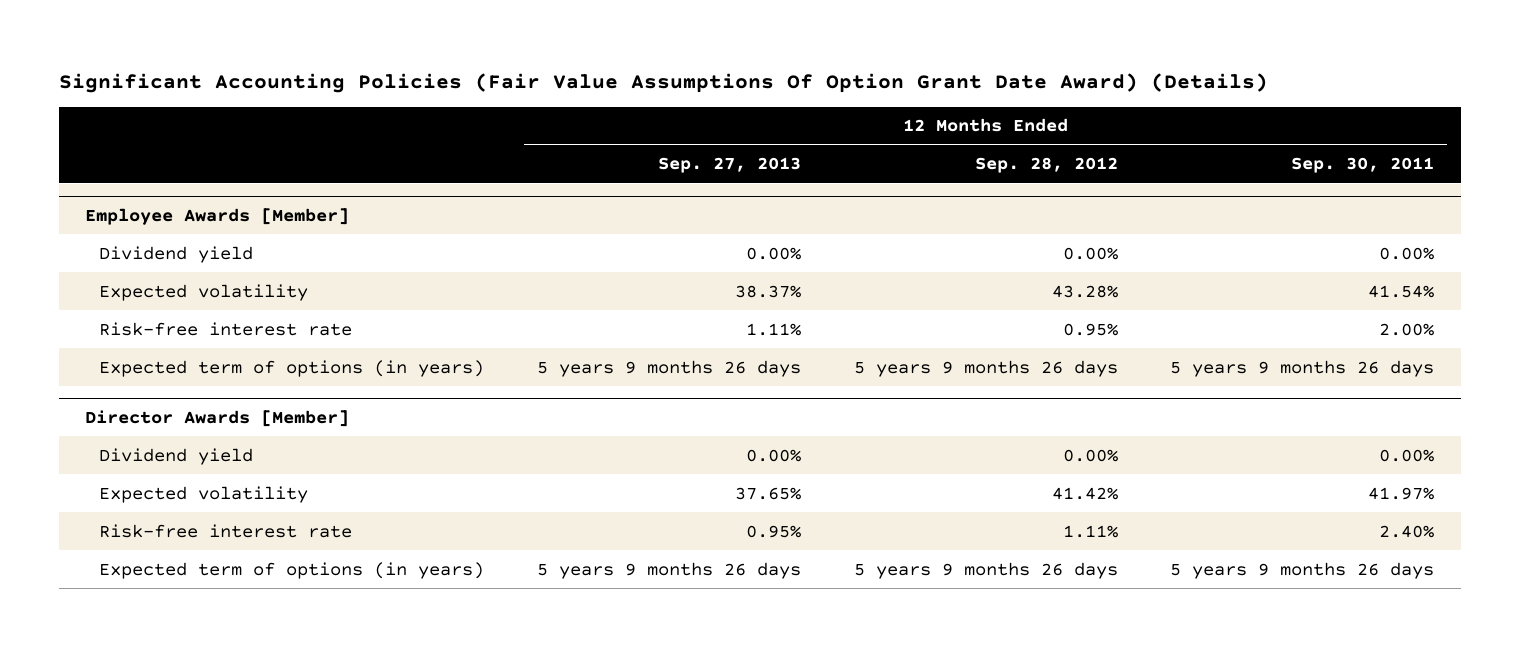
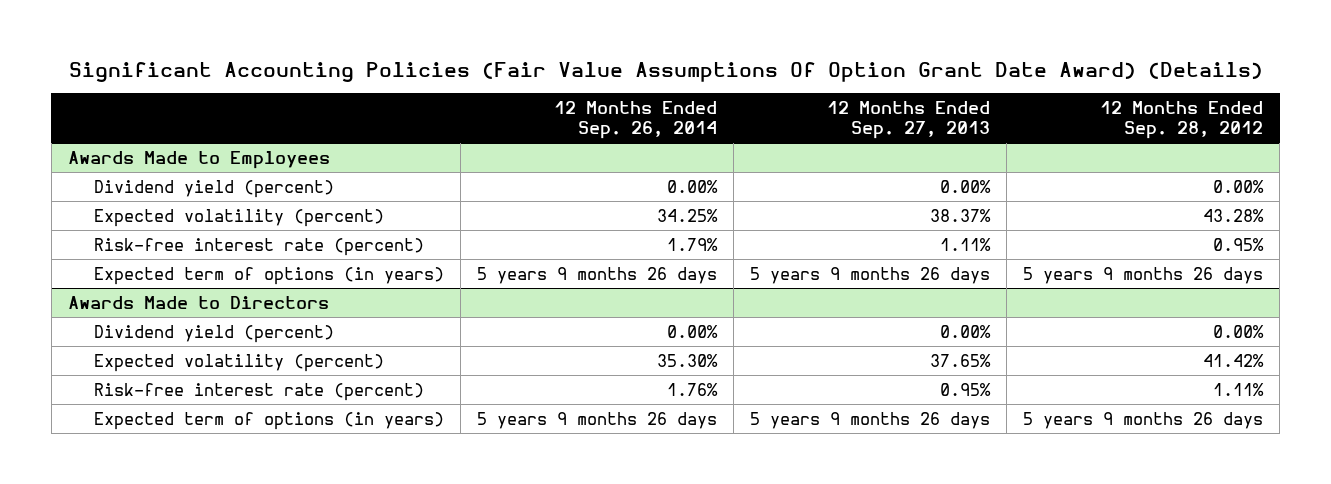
- | 12 Months Ended Sep. 27, 2013 | 12 Months Ended Sep. 28, 2012 | 12 Months Ended Sep. 30, 2011
+ | 12 Months Ended Sep. 26, 2014 | 12 Months Ended Sep. 27, 2013 | 12 Months Ended Sep. 28, 2012
- Employee Awards [Member]
- Dividend yield | 0.00% | 0.00% | 0.00%
- Expected volatility | 38.37% | 43.28% | 41.54%
- Risk-free interest rate | 1.11% | 0.95% | 2.00%
+ Awards Made to Employees
+ Dividend yield (percent) | 0.00% | 0.00% | 0.00%
+ Expected volatility (percent) | 34.25% | 38.37% | 43.28%
+ Risk-free interest rate (percent) | 1.79% | 1.11% | 0.95%
- Director Awards [Member]
- Dividend yield | 0.00% | 0.00% | 0.00%
- Expected volatility | 37.65% | 41.42% | 41.97%
- Risk-free interest rate | 0.95% | 1.11% | 2.40%
+ Awards Made to Directors
+ Dividend yield (percent) | 0.00% | 0.00% | 0.00%
+ Expected volatility (percent) | 35.30% | 37.65% | 41.42%
+ Risk-free interest rate (percent) | 1.76% | 0.95% | 1.11%

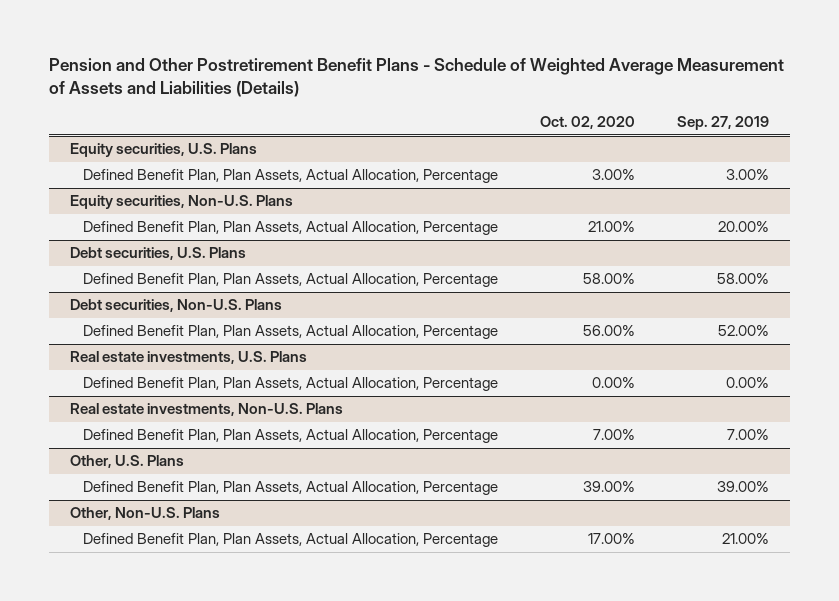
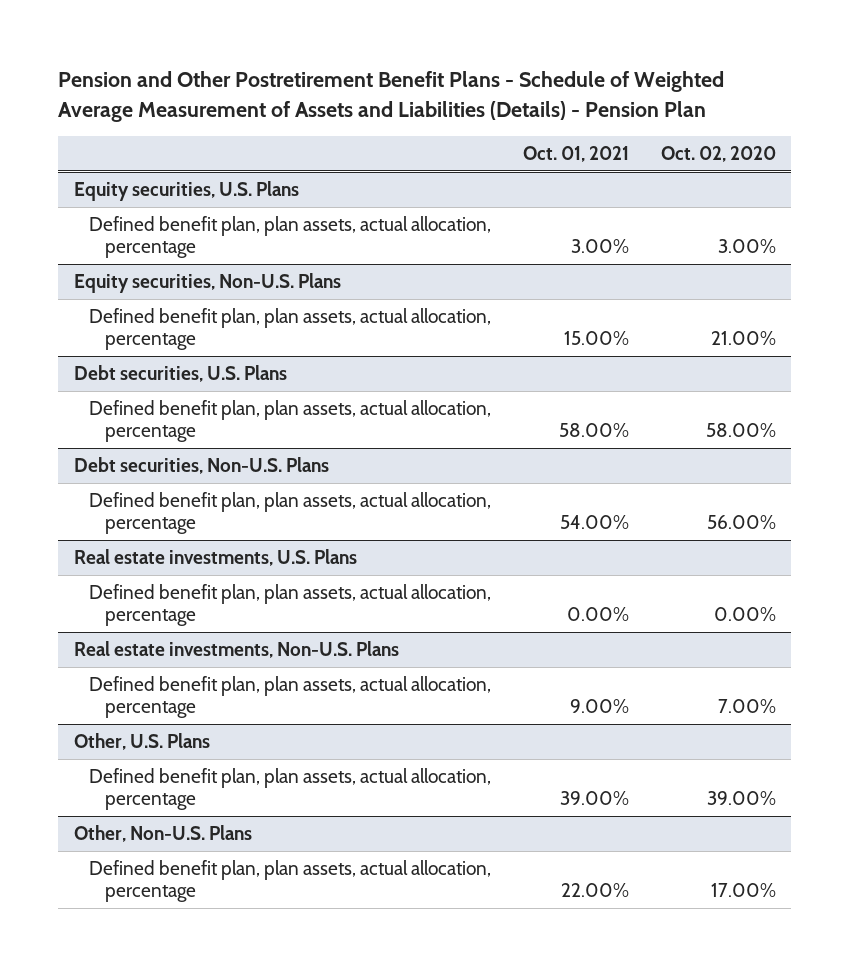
- Pension and Other Postretirement Benefit Plans - Schedule of Weighted Average Measurement of Assets and Liabilities (Details)
+ Pension and Other Postretirement Benefit Plans - Schedule of Weighted Average Measurement of Assets and Liabilities (Details) - Pension Plan
- | Oct. 02, 2020 | Sep. 27, 2019
+ | Oct. 01, 2021 | Oct. 02, 2020
@ Equity securities, U.S. Plans
- Defined Benefit Plan, Plan Assets, Actual Allocation, Percentage | 3.00% | 3.00%
+ Defined benefit plan, plan assets, actual allocation, percentage | 3.00% | 3.00%
@ Equity securities, Non-U.S. Plans
- Defined Benefit Plan, Plan Assets, Actual Allocation, Percentage | 21.00% | 20.00%
+ Defined benefit plan, plan assets, actual allocation, percentage | 15.00% | 21.00%
@ Debt securities, U.S. Plans
- Defined Benefit Plan, Plan Assets, Actual Allocation, Percentage | 58.00% | 58.00%
+ Defined benefit plan, plan assets, actual allocation, percentage | 58.00% | 58.00%
@ Debt securities, Non-U.S. Plans
- Defined Benefit Plan, Plan Assets, Actual Allocation, Percentage | 56.00% | 52.00%
+ Defined benefit plan, plan assets, actual allocation, percentage | 54.00% | 56.00%
@ Real estate investments, U.S. Plans
- Defined Benefit Plan, Plan Assets, Actual Allocation, Percentage | 0.00% | 0.00%
+ Defined benefit plan, plan assets, actual allocation, percentage | 0.00% | 0.00%
@ Real estate investments, Non-U.S. Plans
- Defined Benefit Plan, Plan Assets, Actual Allocation, Percentage | 7.00% | 7.00%
+ Defined benefit plan, plan assets, actual allocation, percentage | 9.00% | 7.00%
@ Other, U.S. Plans
- Defined Benefit Plan, Plan Assets, Actual Allocation, Percentage | 39.00% | 39.00%
+ Defined benefit plan, plan assets, actual allocation, percentage | 39.00% | 39.00%
@ Other, Non-U.S. Plans
- Defined Benefit Plan, Plan Assets, Actual Allocation, Percentage | 17.00% | 21.00%
+ Defined benefit plan, plan assets, actual allocation, percentage | 22.00% | 17.00%

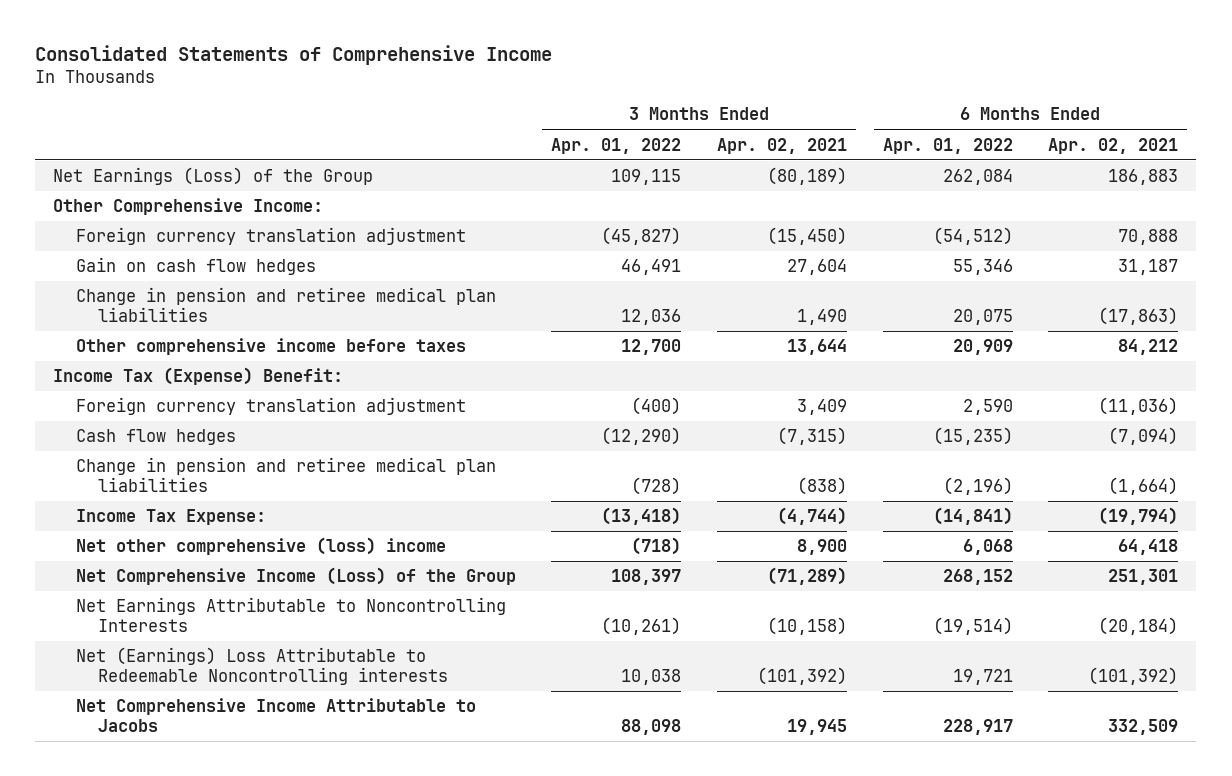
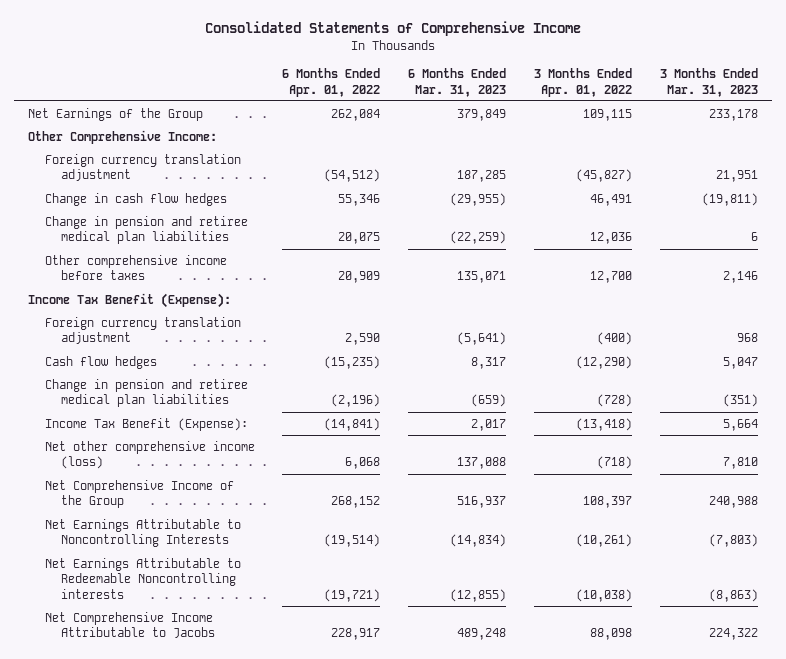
- | 3 Months Ended Apr. 01, 2022 | 3 Months Ended Apr. 02, 2021 | 6 Months Ended Apr. 01, 2022 | 6 Months Ended Apr. 02, 2021
+ | 6 Months Ended Apr. 01, 2022 | 6 Months Ended Mar. 31, 2023 | 3 Months Ended Apr. 01, 2022 | 3 Months Ended Mar. 31, 2023
- Net Earnings (Loss) of the Group | 109,115 | (80,189) | 262,084 | 186,883
+ Net Earnings of the Group | 262,084 | 379,849 | 109,115 | 233,178
- Gain on cash flow hedges | 46,491 | 27,604 | 55,346 | 31,187
+ Change in cash flow hedges | 55,346 | (29,955) | 46,491 | (19,811)
- Income Tax (Expense) Benefit:
+ Income Tax Benefit (Expense):
- Income Tax Expense: | (13,418) | (4,744) | (14,841) | (19,794)
- Net other comprehensive (loss) income | (718) | 8,900 | 6,068 | 64,418
- Net Comprehensive Income (Loss) of the Group | 108,397 | (71,289) | 268,152 | 251,301
+ Income Tax Benefit (Expense): | (14,841) | 2,017 | (13,418) | 5,664
+ Net other comprehensive income (loss) | 6,068 | 137,088 | (718) | 7,810
+ Net Comprehensive Income of the Group | 268,152 | 516,937 | 108,397 | 240,988
- Net (Earnings) Loss Attributable to Redeemable Noncontrolling interests | 10,038 | (101,392) | 19,721 | (101,392)
+ Net Earnings Attributable to Redeemable Noncontrolling interests | (19,721) | (12,855) | (10,038) | (8,863)

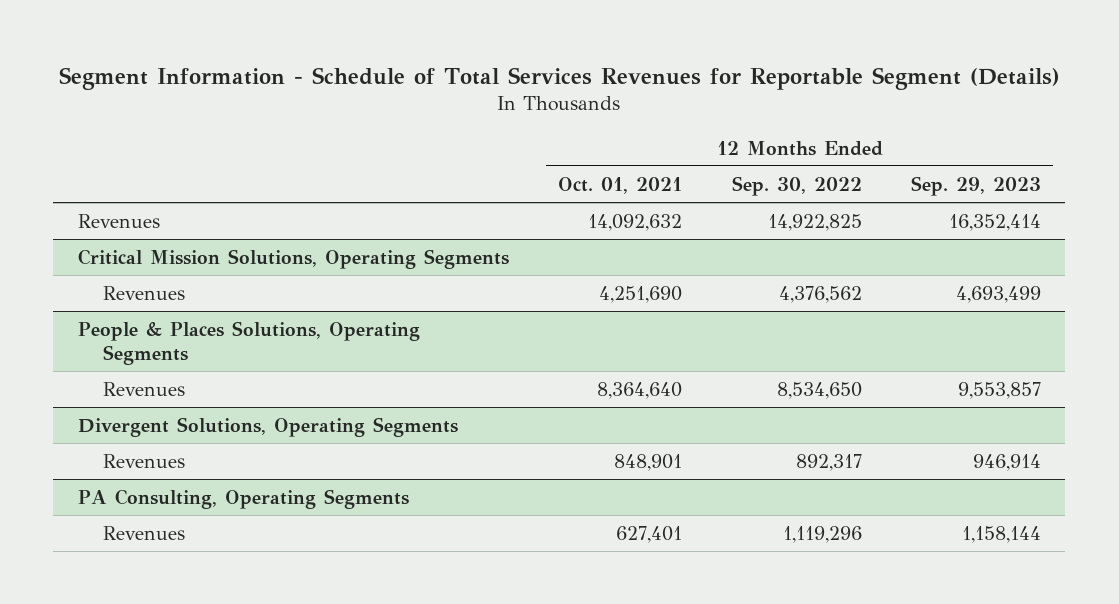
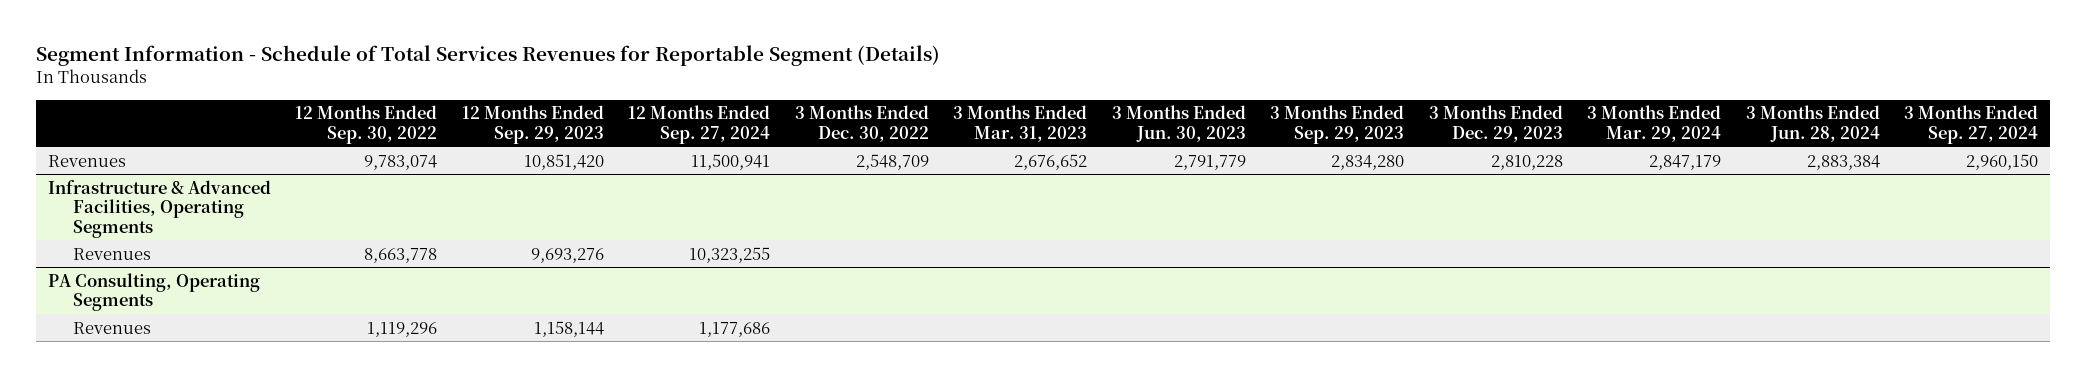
- | 12 Months Ended Oct. 01, 2021 | 12 Months Ended Sep. 30, 2022 | 12 Months Ended Sep. 29, 2023
+ | 12 Months Ended Sep. 30, 2022 | 12 Months Ended Sep. 29, 2023 | 12 Months Ended Sep. 27, 2024 | 3 Months Ended Dec. 30, 2022 | 3 Months Ended Mar. 31, 2023 | 3 Months Ended Jun. 30, 2023 | 3 Months Ended Sep. 29, 2023 | 3 Months Ended Dec. 29, 2023 | 3 Months Ended Mar. 29, 2024 | 3 Months Ended Jun. 28, 2024 | 3 Months Ended Sep. 27, 2024
- Revenues | 14,092,632 | 14,922,825 | 16,352,414
- Critical Mission Solutions, Operating Segments
- Revenues | 4,251,690 | 4,376,562 | 4,693,499
- People & Places Solutions, Operating Segments
- Revenues | 8,364,640 | 8,534,650 | 9,553,857
- Divergent Solutions, Operating Segments
- Revenues | 848,901 | 892,317 | 946,914
+ Revenues | 9,783,074 | 10,851,420 | 11,500,941 | 2,548,709 | 2,676,652 | 2,791,779 | 2,834,280 | 2,810,228 | 2,847,179 | 2,883,384 | 2,960,150
+ Infrastructure & Advanced Facilities, Operating Segments
+ Revenues | 8,663,778 | 9,693,276 | 10,323,255 | | | | | | | |

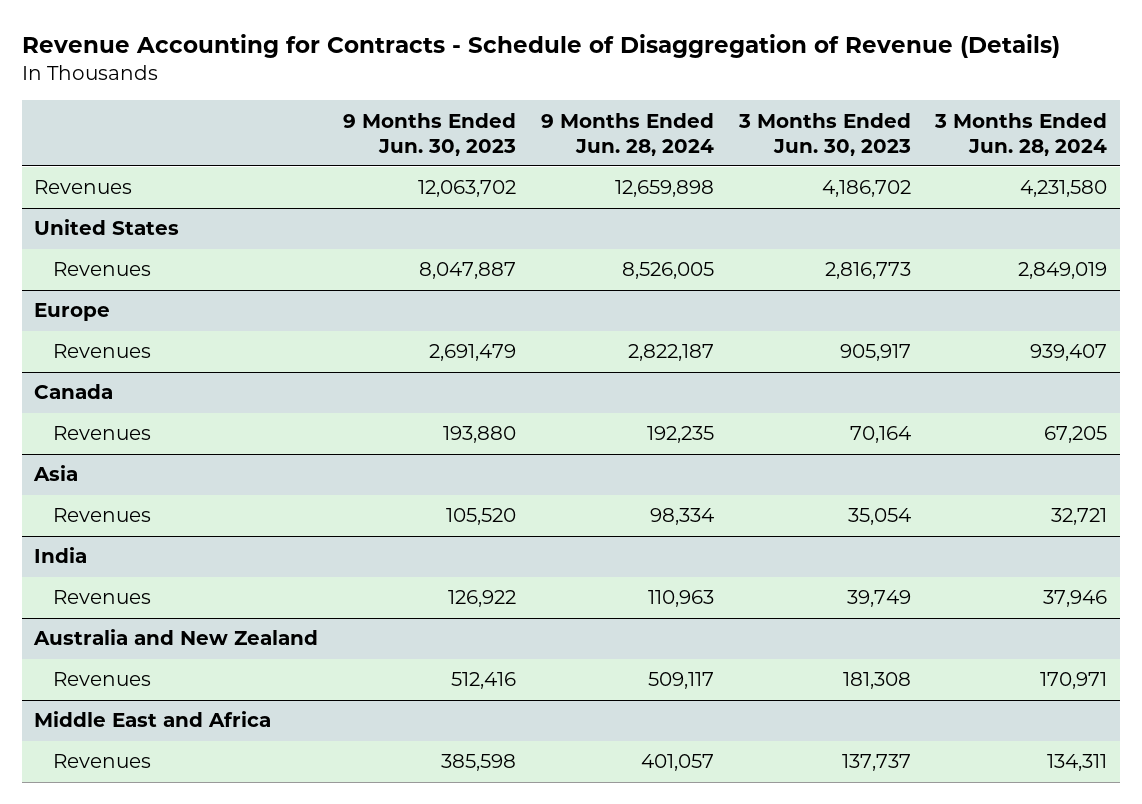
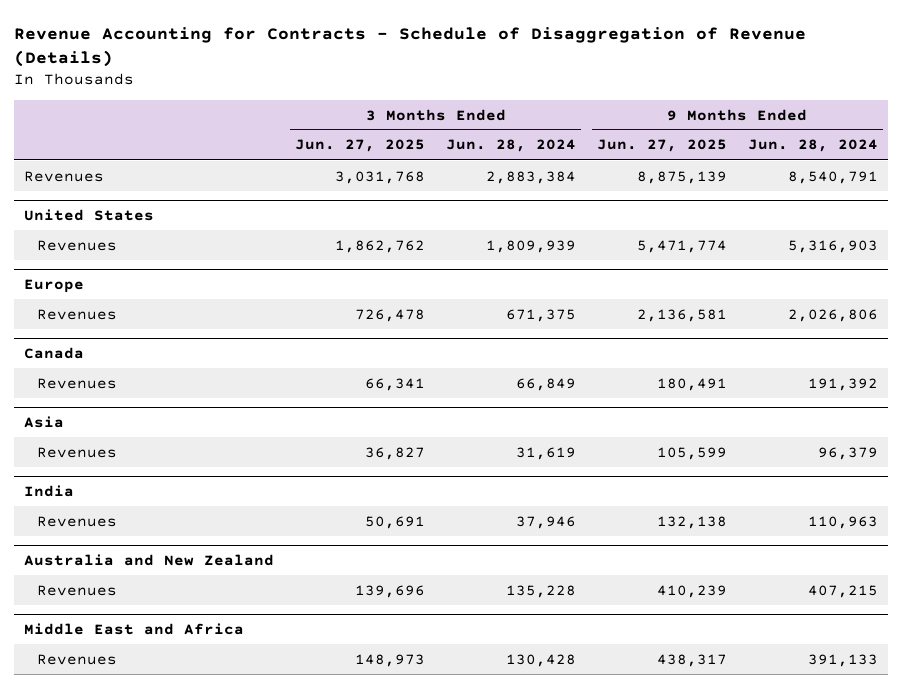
- | 9 Months Ended Jun. 30, 2023 | 9 Months Ended Jun. 28, 2024 | 3 Months Ended Jun. 30, 2023 | 3 Months Ended Jun. 28, 2024
+ | 3 Months Ended Jun. 27, 2025 | 3 Months Ended Jun. 28, 2024 | 9 Months Ended Jun. 27, 2025 | 9 Months Ended Jun. 28, 2024
- Revenues | 12,063,702 | 12,659,898 | 4,186,702 | 4,231,580
+ Revenues | 3,031,768 | 2,883,384 | 8,875,139 | 8,540,791
@ United States
- Revenues | 8,047,887 | 8,526,005 | 2,816,773 | 2,849,019
+ Revenues | 1,862,762 | 1,809,939 | 5,471,774 | 5,316,903
@ Europe
- Revenues | 2,691,479 | 2,822,187 | 905,917 | 939,407
+ Revenues | 726,478 | 671,375 | 2,136,581 | 2,026,806
@ Canada
- Revenues | 193,880 | 192,235 | 70,164 | 67,205
+ Revenues | 66,341 | 66,849 | 180,491 | 191,392
@ Asia
- Revenues | 105,520 | 98,334 | 35,054 | 32,721
+ Revenues | 36,827 | 31,619 | 105,599 | 96,379
@ Australia and New Zealand
- Revenues | 512,416 | 509,117 | 181,308 | 170,971
+ Revenues | 139,696 | 135,228 | 410,239 | 407,215
@ Middle East and Africa
- Revenues | 385,598 | 401,057 | 137,737 | 134,311
+ Revenues | 148,973 | 130,428 | 438,317 | 391,133

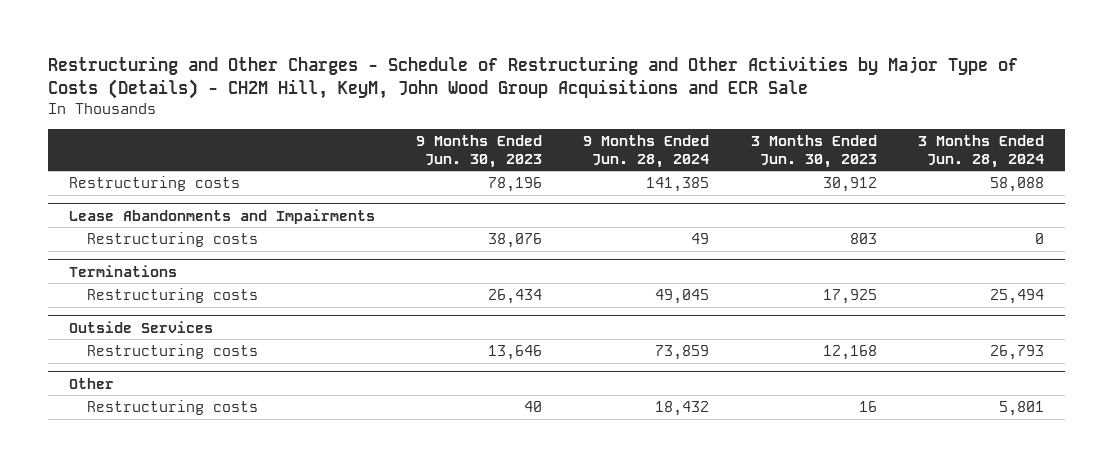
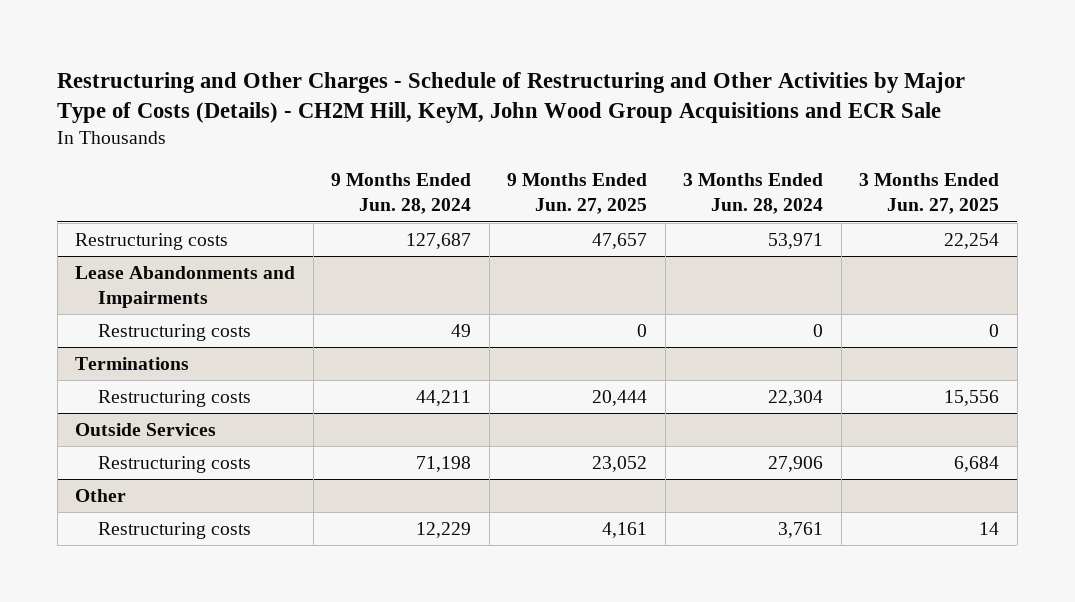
- | 9 Months Ended Jun. 30, 2023 | 9 Months Ended Jun. 28, 2024 | 3 Months Ended Jun. 30, 2023 | 3 Months Ended Jun. 28, 2024
+ | 9 Months Ended Jun. 28, 2024 | 9 Months Ended Jun. 27, 2025 | 3 Months Ended Jun. 28, 2024 | 3 Months Ended Jun. 27, 2025
- Restructuring costs | 78,196 | 141,385 | 30,912 | 58,088
+ Restructuring costs | 127,687 | 47,657 | 53,971 | 22,254
@ Terminations
- Restructuring costs | 26,434 | 49,045 | 17,925 | 25,494
+ Restructuring costs | 44,211 | 20,444 | 22,304 | 15,556
@ Outside Services
- Restructuring costs | 13,646 | 73,859 | 12,168 | 26,793
+ Restructuring costs | 71,198 | 23,052 | 27,906 | 6,684
@ Other
- Restructuring costs | 40 | 18,432 | 16 | 5,801
+ Restructuring costs | 12,229 | 4,161 | 3,761 | 14

